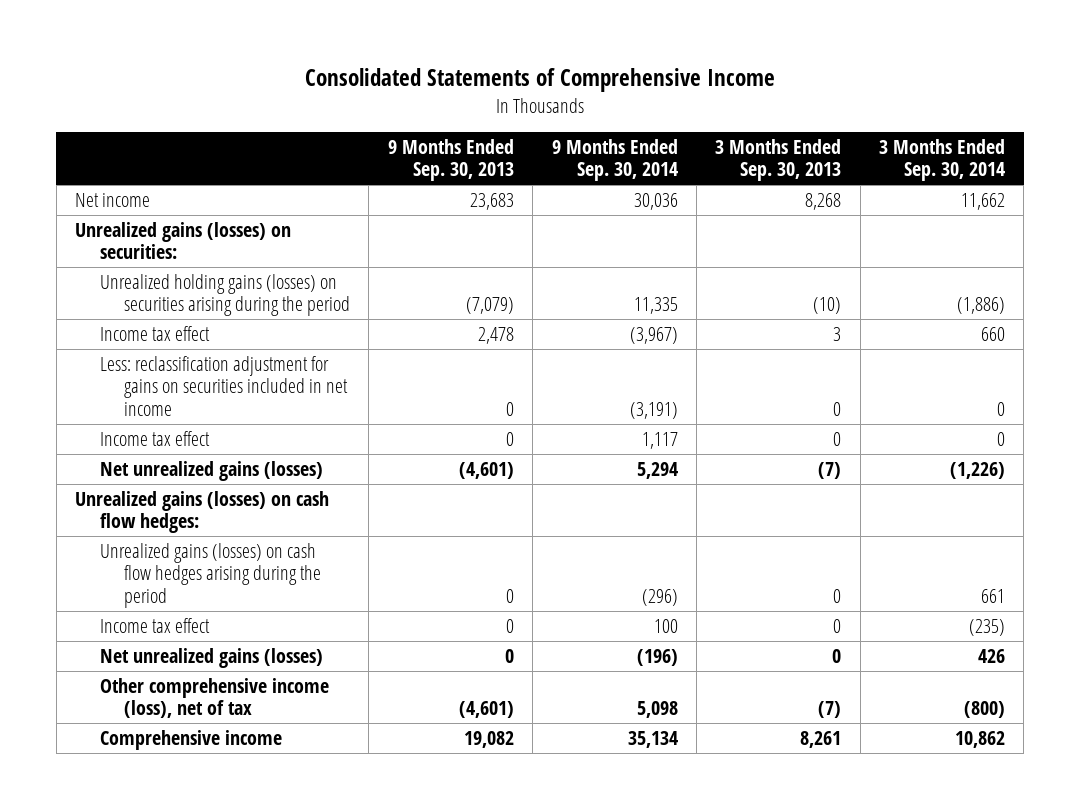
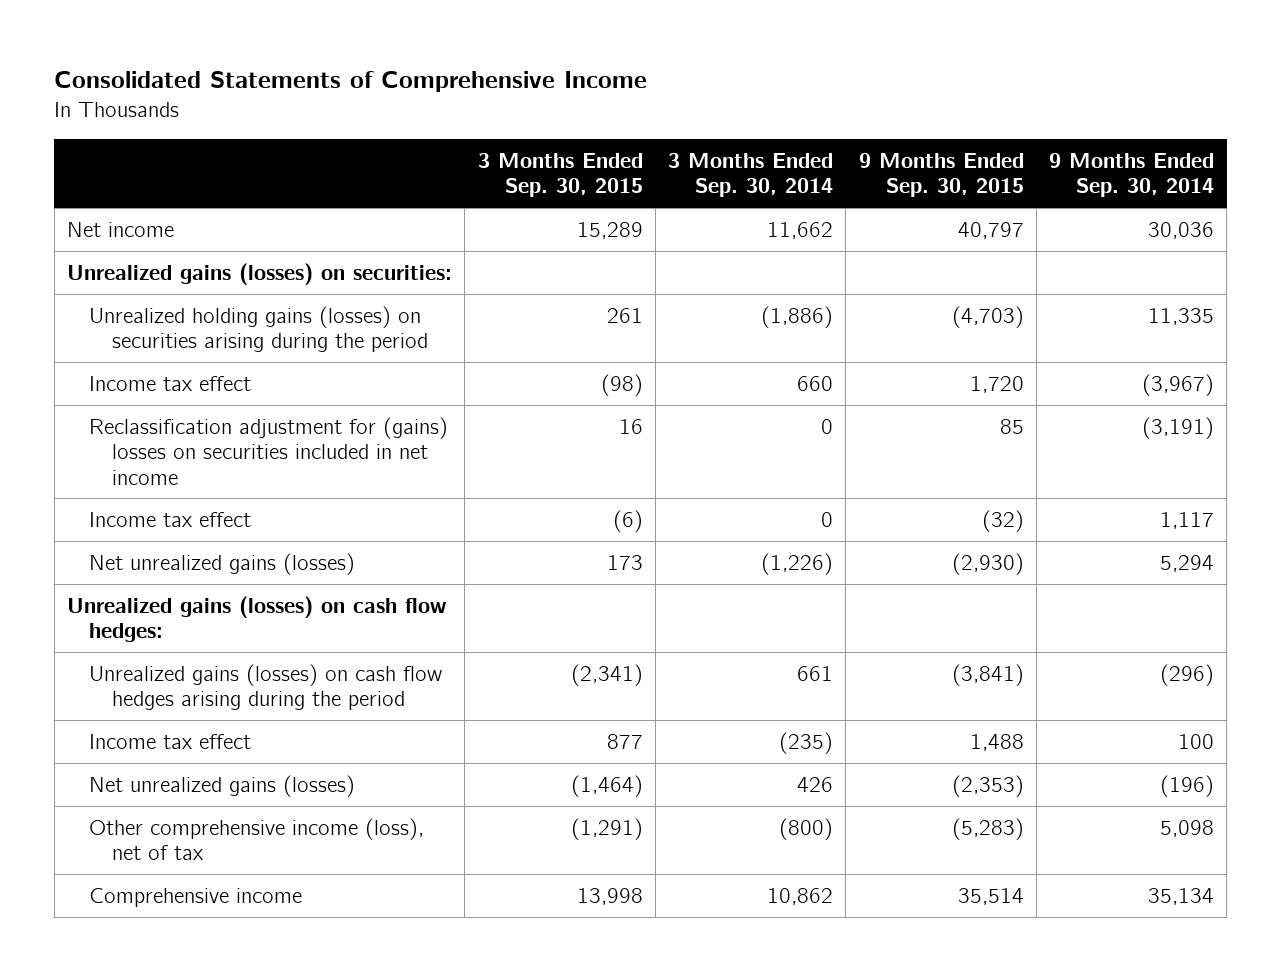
- | 9 Months Ended Sep. 30, 2013 | 9 Months Ended Sep. 30, 2014 | 3 Months Ended Sep. 30, 2013 | 3 Months Ended Sep. 30, 2014
+ | 3 Months Ended Sep. 30, 2015 | 3 Months Ended Sep. 30, 2014 | 9 Months Ended Sep. 30, 2015 | 9 Months Ended Sep. 30, 2014
- Less: reclassification adjustment for gains on securities included in net income | 0 | (3,191) | 0 | 0
+ Reclassification adjustment for (gains) losses on securities included in net income | 16 | 0 | 85 | (3,191)

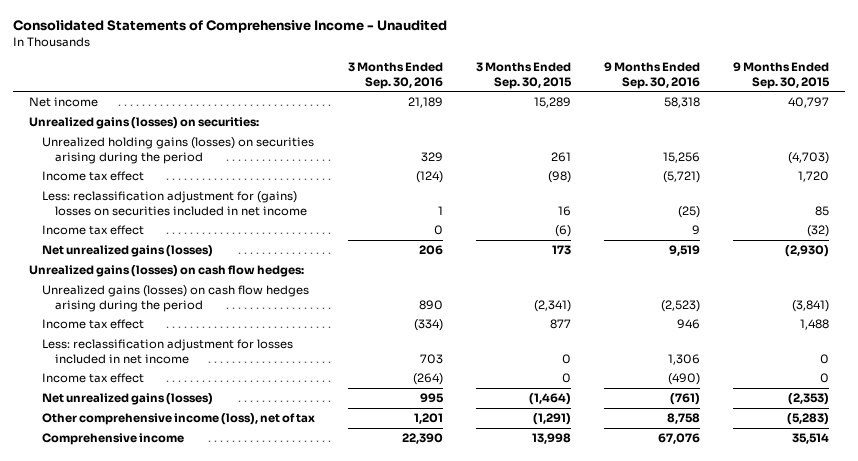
- Consolidated Statements of Comprehensive Income
+ Consolidated Statements of Comprehensive Income - Unaudited
- | 3 Months Ended Sep. 30, 2015 | 3 Months Ended Sep. 30, 2014 | 9 Months Ended Sep. 30, 2015 | 9 Months Ended Sep. 30, 2014
+ | 3 Months Ended Sep. 30, 2016 | 3 Months Ended Sep. 30, 2015 | 9 Months Ended Sep. 30, 2016 | 9 Months Ended Sep. 30, 2015
- Reclassification adjustment for (gains) losses on securities included in net income | 16 | 0 | 85 | (3,191)
+ Less: reclassification adjustment for (gains) losses on securities included in net income | 1 | 16 | (25) | 85
+ Less: reclassification adjustment for losses included in net income | 703 | 0 | 1,306 | 0
+ Income tax effect | (264) | 0 | (490) | 0

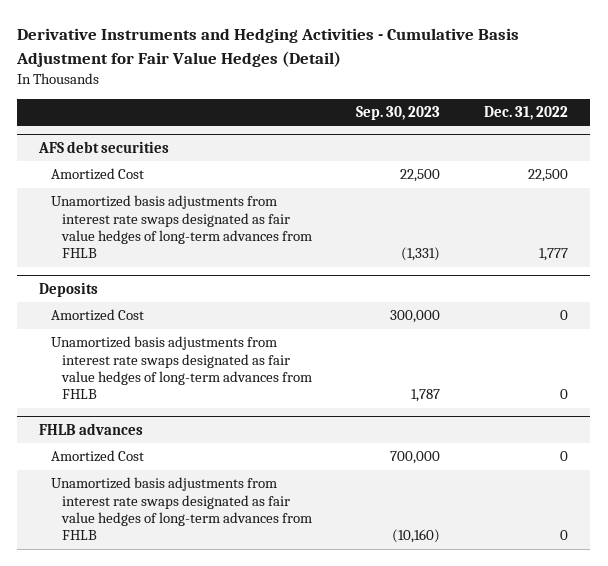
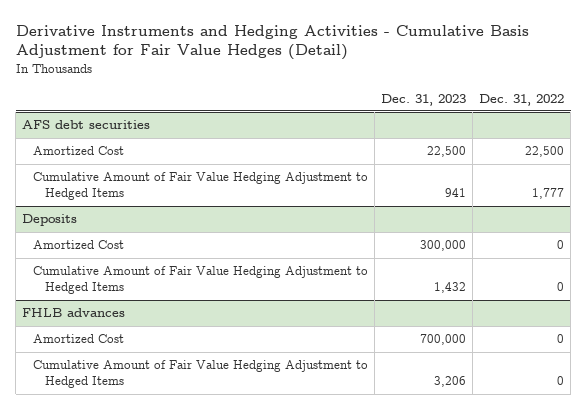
- | Sep. 30, 2023 | Dec. 31, 2022
+ | Dec. 31, 2023 | Dec. 31, 2022
@ AFS debt securities
- Unamortized basis adjustments from interest rate swaps designated as fair value hedges of long-term advances from FHLB | (1,331) | 1,777
+ Cumulative Amount of Fair Value Hedging Adjustment to Hedged Items | 941 | 1,777
@ Deposits
- Unamortized basis adjustments from interest rate swaps designated as fair value hedges of long-term advances from FHLB | 1,787 | 0
+ Cumulative Amount of Fair Value Hedging Adjustment to Hedged Items | 1,432 | 0
@ FHLB advances
- Unamortized basis adjustments from interest rate swaps designated as fair value hedges of long-term advances from FHLB | (10,160) | 0
+ Cumulative Amount of Fair Value Hedging Adjustment to Hedged Items | 3,206 | 0

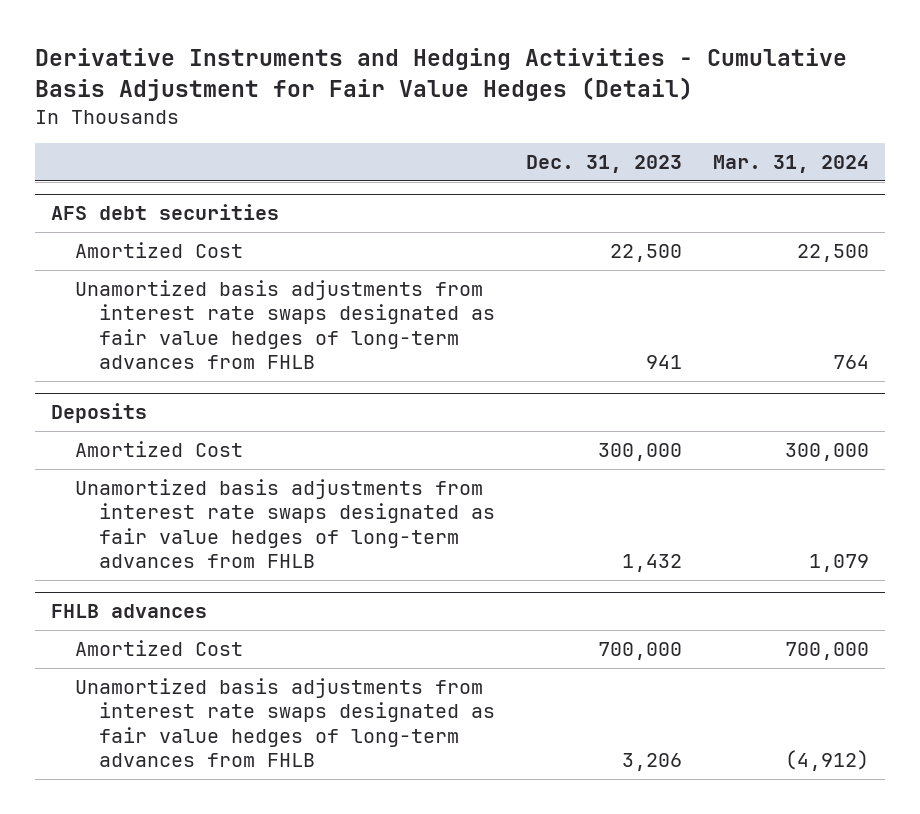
- | Dec. 31, 2023 | Dec. 31, 2022
+ | Dec. 31, 2023 | Mar. 31, 2024
@ AFS debt securities
- Cumulative Amount of Fair Value Hedging Adjustment to Hedged Items | 941 | 1,777
+ Unamortized basis adjustments from interest rate swaps designated as fair value hedges of long-term advances from FHLB | 941 | 764
@ Deposits
- Cumulative Amount of Fair Value Hedging Adjustment to Hedged Items | 1,432 | 0
+ Unamortized basis adjustments from interest rate swaps designated as fair value hedges of long-term advances from FHLB | 1,432 | 1,079
@ FHLB advances
- Cumulative Amount of Fair Value Hedging Adjustment to Hedged Items | 3,206 | 0
+ Unamortized basis adjustments from interest rate swaps designated as fair value hedges of long-term advances from FHLB | 3,206 | (4,912)

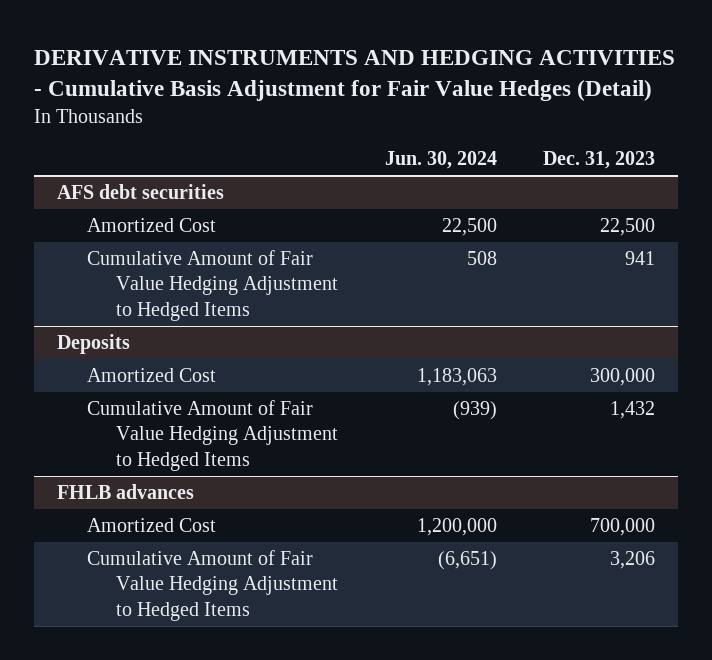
- Derivative Instruments and Hedging Activities - Cumulative Basis Adjustment for Fair Value Hedges (Detail)
+ DERIVATIVE INSTRUMENTS AND HEDGING ACTIVITIES - Cumulative Basis Adjustment for Fair Value Hedges (Detail)
- | Dec. 31, 2023 | Mar. 31, 2024
+ | Jun. 30, 2024 | Dec. 31, 2023
@ AFS debt securities
- Unamortized basis adjustments from interest rate swaps designated as fair value hedges of long-term advances from FHLB | 941 | 764
+ Cumulative Amount of Fair Value Hedging Adjustment to Hedged Items | 508 | 941
@ Deposits
- Unamortized basis adjustments from interest rate swaps designated as fair value hedges of long-term advances from FHLB | 1,432 | 1,079
+ Cumulative Amount of Fair Value Hedging Adjustment to Hedged Items | (939) | 1,432
@ FHLB advances
- Unamortized basis adjustments from interest rate swaps designated as fair value hedges of long-term advances from FHLB | 3,206 | (4,912)
+ Cumulative Amount of Fair Value Hedging Adjustment to Hedged Items | (6,651) | 3,206

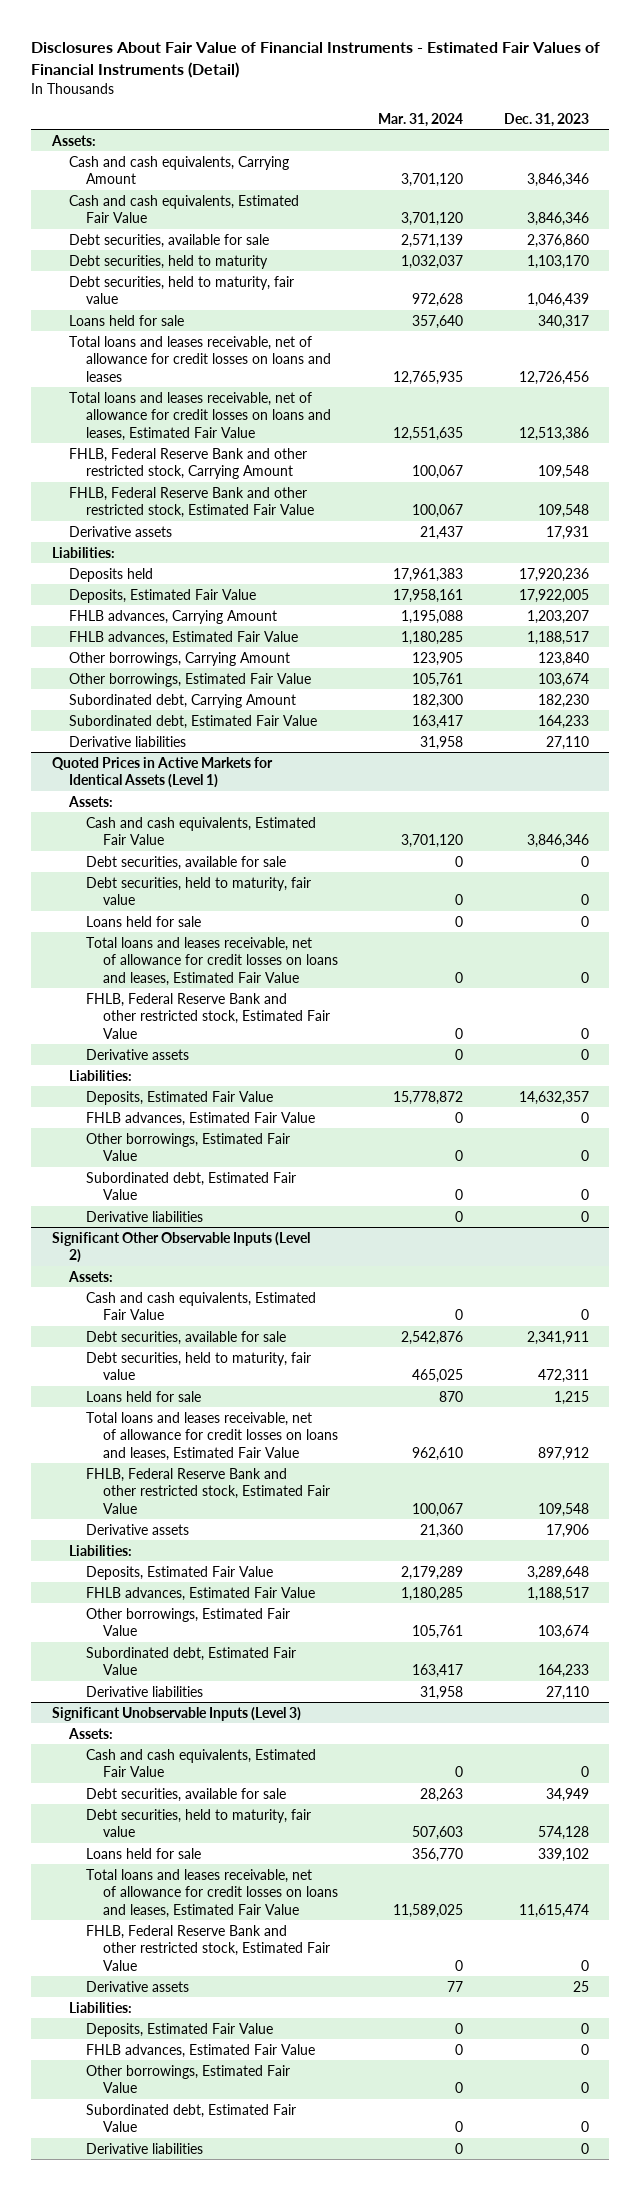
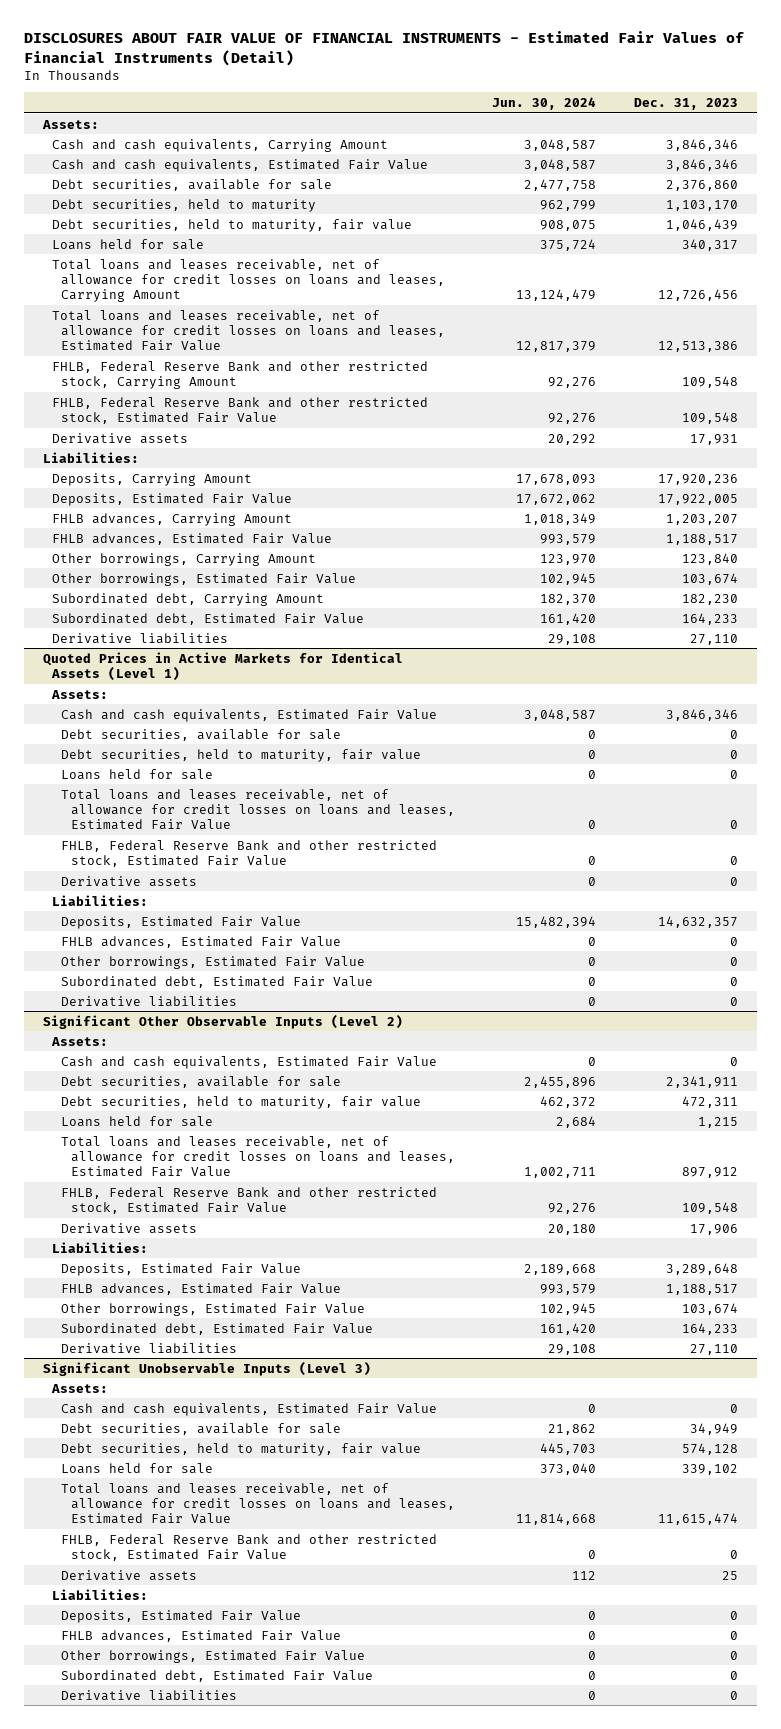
- Disclosures About Fair Value of Financial Instruments - Estimated Fair Values of Financial Instruments (Detail)
+ DISCLOSURES ABOUT FAIR VALUE OF FINANCIAL INSTRUMENTS - Estimated Fair Values of Financial Instruments (Detail)
- | Mar. 31, 2024 | Dec. 31, 2023
+ | Jun. 30, 2024 | Dec. 31, 2023
- Total loans and leases receivable, net of allowance for credit losses on loans and leases | 12,765,935 | 12,726,456
+ Total loans and leases receivable, net of allowance for credit losses on loans and leases, Carrying Amount | 13,124,479 | 12,726,456
- Deposits held | 17,961,383 | 17,920,236
+ Deposits, Carrying Amount | 17,678,093 | 17,920,236

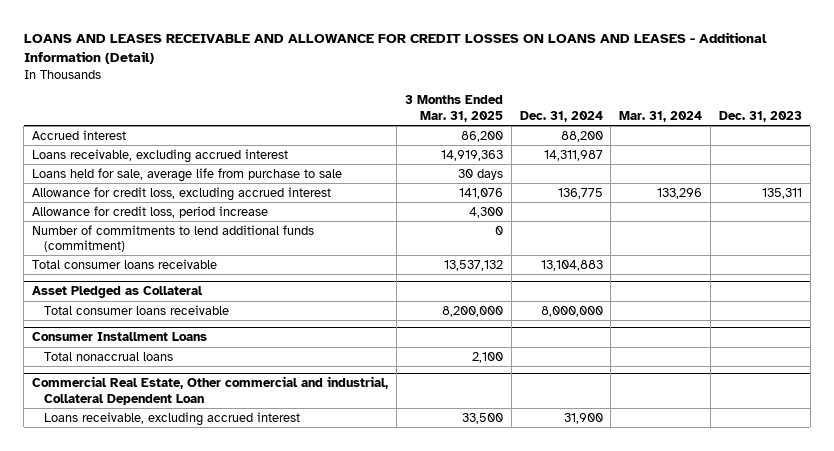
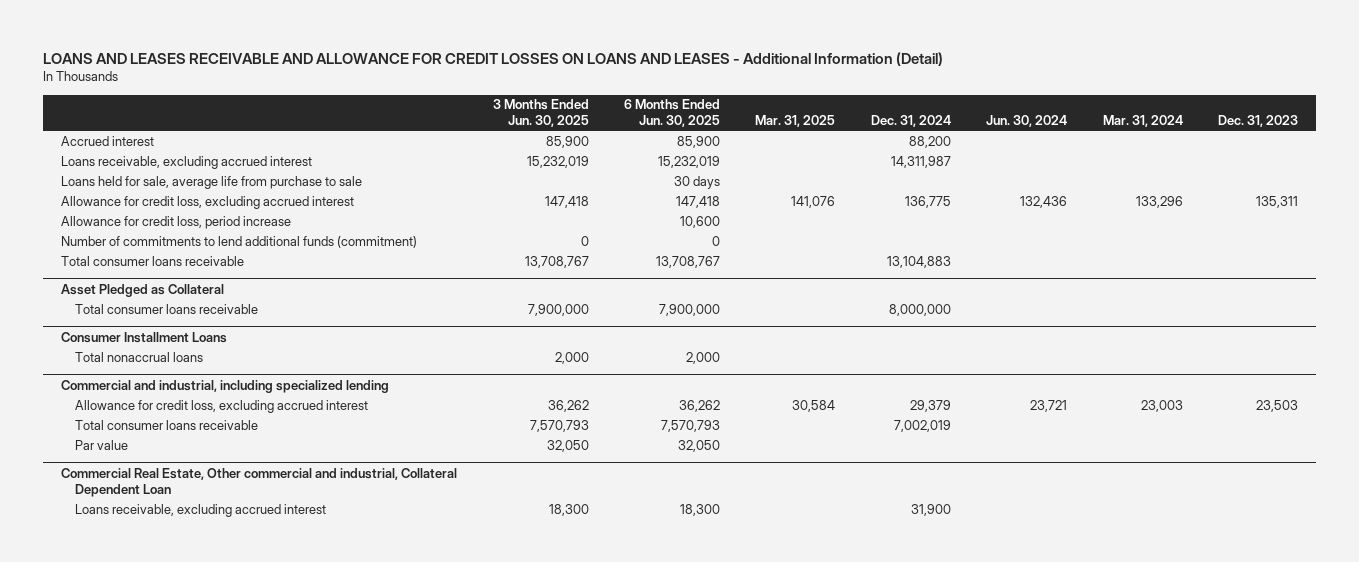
- | 3 Months Ended Mar. 31, 2025 | Dec. 31, 2024 | Mar. 31, 2024 | Dec. 31, 2023
+ | 3 Months Ended Jun. 30, 2025 | 6 Months Ended Jun. 30, 2025 | Mar. 31, 2025 | Dec. 31, 2024 | Jun. 30, 2024 | Mar. 31, 2024 | Dec. 31, 2023
+ Commercial and industrial, including specialized lending
+ Allowance for credit loss, excluding accrued interest | 36,262 | 36,262 | 30,584 | 29,379 | 23,721 | 23,003 | 23,503
+ Total consumer loans receivable | 7,570,793 | 7,570,793 | | 7,002,019 | | |
+ Par value | 32,050 | 32,050 | | | | |

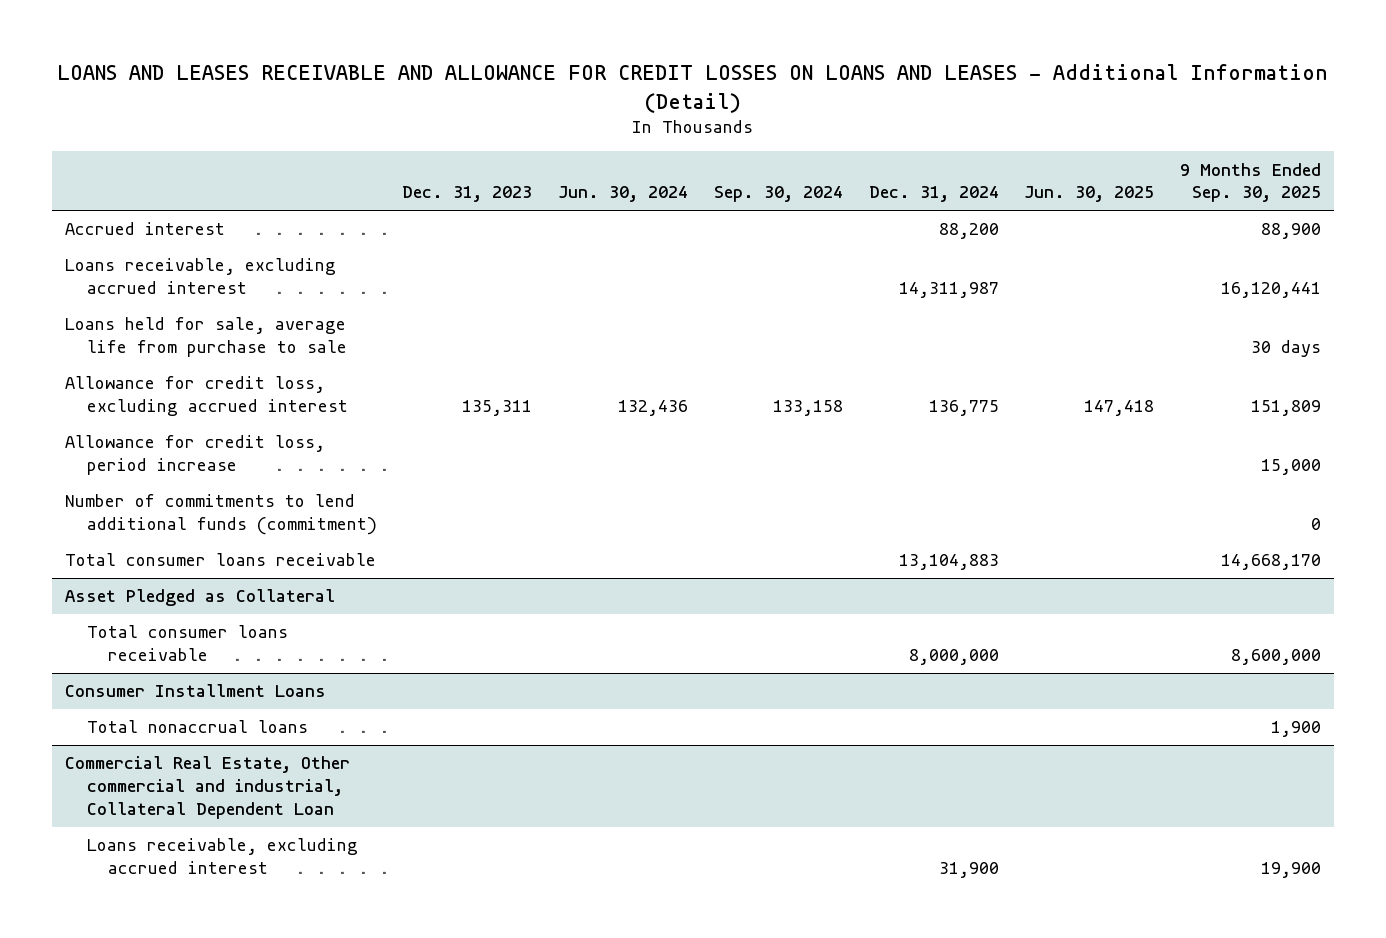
- | 3 Months Ended Jun. 30, 2025 | 6 Months Ended Jun. 30, 2025 | Mar. 31, 2025 | Dec. 31, 2024 | Jun. 30, 2024 | Mar. 31, 2024 | Dec. 31, 2023
+ | Dec. 31, 2023 | Jun. 30, 2024 | Sep. 30, 2024 | Dec. 31, 2024 | Jun. 30, 2025 | 9 Months Ended Sep. 30, 2025
- Commercial and industrial, including specialized lending
- Allowance for credit loss, excluding accrued interest | 36,262 | 36,262 | 30,584 | 29,379 | 23,721 | 23,003 | 23,503
- Total consumer loans receivable | 7,570,793 | 7,570,793 | | 7,002,019 | | |
- Par value | 32,050 | 32,050 | | | | |

